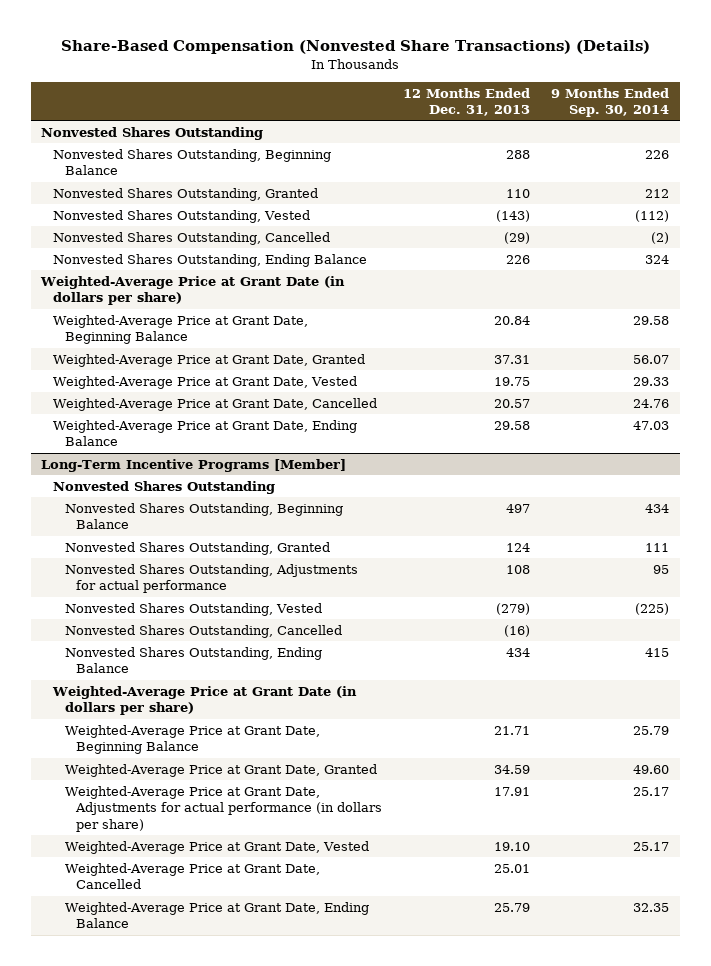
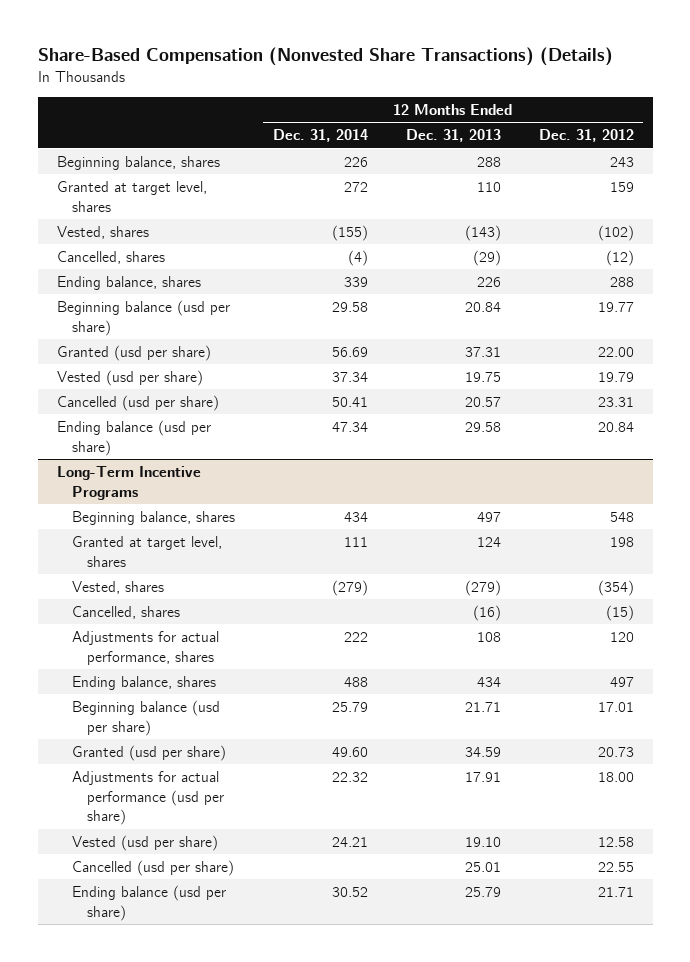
- | 12 Months Ended Dec. 31, 2013 | 9 Months Ended Sep. 30, 2014
+ | 12 Months Ended Dec. 31, 2014 | 12 Months Ended Dec. 31, 2013 | 12 Months Ended Dec. 31, 2012
- Nonvested Shares Outstanding
- Nonvested Shares Outstanding, Beginning Balance | 288 | 226
- Nonvested Shares Outstanding, Granted | 110 | 212
- Nonvested Shares Outstanding, Vested | (143) | (112)
- Nonvested Shares Outstanding, Cancelled | (29) | (2)
- Nonvested Shares Outstanding, Ending Balance | 226 | 324
- Weighted-Average Price at Grant Date (in dollars per share)
- Weighted-Average Price at Grant Date, Beginning Balance | 20.84 | 29.58
- Weighted-Average Price at Grant Date, Granted | 37.31 | 56.07
- Weighted-Average Price at Grant Date, Vested | 19.75 | 29.33
- Weighted-Average Price at Grant Date, Cancelled | 20.57 | 24.76
- Weighted-Average Price at Grant Date, Ending Balance | 29.58 | 47.03
- Long-Term Incentive Programs [Member]
- Nonvested Shares Outstanding
- Nonvested Shares Outstanding, Beginning Balance | 497 | 434
- Nonvested Shares Outstanding, Granted | 124 | 111
- Nonvested Shares Outstanding, Adjustments for actual performance | 108 | 95
- Nonvested Shares Outstanding, Vested | (279) | (225)
- Nonvested Shares Outstanding, Cancelled | (16) |
- Nonvested Shares Outstanding, Ending Balance | 434 | 415
- Weighted-Average Price at Grant Date (in dollars per share)
- Weighted-Average Price at Grant Date, Beginning Balance | 21.71 | 25.79
- Weighted-Average Price at Grant Date, Granted | 34.59 | 49.60
- Weighted-Average Price at Grant Date, Adjustments for actual performance (in dollars per share) | 17.91 | 25.17
- Weighted-Average Price at Grant Date, Vested | 19.10 | 25.17
- Weighted-Average Price at Grant Date, Cancelled | 25.01 |
- Weighted-Average Price at Grant Date, Ending Balance | 25.79 | 32.35
+ Beginning balance, shares | 226 | 288 | 243
+ Granted at target level, shares | 272 | 110 | 159
+ Vested, shares | (155) | (143) | (102)
+ Cancelled, shares | (4) | (29) | (12)
+ Ending balance, shares | 339 | 226 | 288
+ Beginning balance (usd per share) | 29.58 | 20.84 | 19.77
+ Granted (usd per share) | 56.69 | 37.31 | 22.00
+ Vested (usd per share) | 37.34 | 19.75 | 19.79
+ Cancelled (usd per share) | 50.41 | 20.57 | 23.31
+ Ending balance (usd per share) | 47.34 | 29.58 | 20.84
+ Long-Term Incentive Programs
+ Beginning balance, shares | 434 | 497 | 548
+ Granted at target level, shares | 111 | 124 | 198
+ Vested, shares | (279) | (279) | (354)
+ Cancelled, shares | | (16) | (15)
+ Adjustments for actual performance, shares | 222 | 108 | 120
+ Ending balance, shares | 488 | 434 | 497
+ Beginning balance (usd per share) | 25.79 | 21.71 | 17.01
+ Granted (usd per share) | 49.60 | 34.59 | 20.73
+ Adjustments for actual performance (usd per share) | 22.32 | 17.91 | 18.00
+ Vested (usd per share) | 24.21 | 19.10 | 12.58
+ Cancelled (usd per share) | | 25.01 | 22.55
+ Ending balance (usd per share) | 30.52 | 25.79 | 21.71

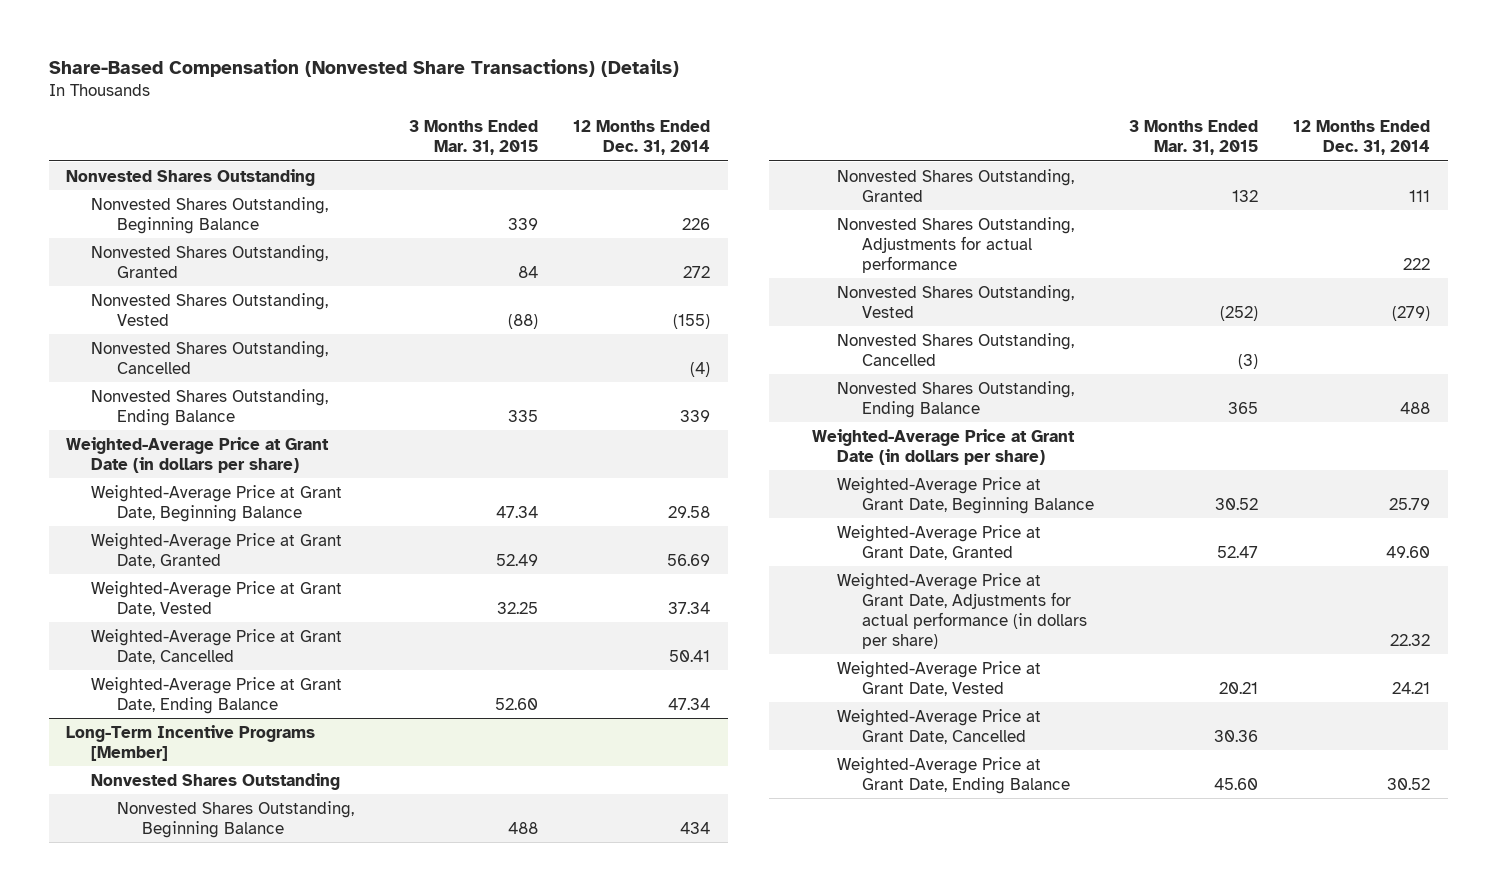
- | 12 Months Ended Dec. 31, 2014 | 12 Months Ended Dec. 31, 2013 | 12 Months Ended Dec. 31, 2012
+ | 3 Months Ended Mar. 31, 2015 | 12 Months Ended Dec. 31, 2014
- Beginning balance, shares | 226 | 288 | 243
- Granted at target level, shares | 272 | 110 | 159
- Vested, shares | (155) | (143) | (102)
- Cancelled, shares | (4) | (29) | (12)
- Ending balance, shares | 339 | 226 | 288
- Beginning balance (usd per share) | 29.58 | 20.84 | 19.77
- Granted (usd per share) | 56.69 | 37.31 | 22.00
- Vested (usd per share) | 37.34 | 19.75 | 19.79
- Cancelled (usd per share) | 50.41 | 20.57 | 23.31
- Ending balance (usd per share) | 47.34 | 29.58 | 20.84
- Long-Term Incentive Programs
- Beginning balance, shares | 434 | 497 | 548
- Granted at target level, shares | 111 | 124 | 198
- Vested, shares | (279) | (279) | (354)
- Cancelled, shares | | (16) | (15)
- Adjustments for actual performance, shares | 222 | 108 | 120
- Ending balance, shares | 488 | 434 | 497
- Beginning balance (usd per share) | 25.79 | 21.71 | 17.01
- Granted (usd per share) | 49.60 | 34.59 | 20.73
- Adjustments for actual performance (usd per share) | 22.32 | 17.91 | 18.00
- Vested (usd per share) | 24.21 | 19.10 | 12.58
- Cancelled (usd per share) | | 25.01 | 22.55
- Ending balance (usd per share) | 30.52 | 25.79 | 21.71
+ Nonvested Shares Outstanding
+ Nonvested Shares Outstanding, Beginning Balance | 339 | 226
+ Nonvested Shares Outstanding, Granted | 84 | 272
+ Nonvested Shares Outstanding, Vested | (88) | (155)
+ Nonvested Shares Outstanding, Cancelled | | (4)
+ Nonvested Shares Outstanding, Ending Balance | 335 | 339
+ Weighted-Average Price at Grant Date (in dollars per share)
+ Weighted-Average Price at Grant Date, Beginning Balance | 47.34 | 29.58
+ Weighted-Average Price at Grant Date, Granted | 52.49 | 56.69
+ Weighted-Average Price at Grant Date, Vested | 32.25 | 37.34
+ Weighted-Average Price at Grant Date, Cancelled | | 50.41
+ Weighted-Average Price at Grant Date, Ending Balance | 52.60 | 47.34
+ Long-Term Incentive Programs [Member]
+ Nonvested Shares Outstanding
+ Nonvested Shares Outstanding, Beginning Balance | 488 | 434
+ Nonvested Shares Outstanding, Granted | 132 | 111
+ Nonvested Shares Outstanding, Adjustments for actual performance | | 222
+ Nonvested Shares Outstanding, Vested | (252) | (279)
+ Nonvested Shares Outstanding, Cancelled | (3) |
+ Nonvested Shares Outstanding, Ending Balance | 365 | 488
+ Weighted-Average Price at Grant Date (in dollars per share)
+ Weighted-Average Price at Grant Date, Beginning Balance | 30.52 | 25.79
+ Weighted-Average Price at Grant Date, Granted | 52.47 | 49.60
+ Weighted-Average Price at Grant Date, Adjustments for actual performance (in dollars per share) | | 22.32
+ Weighted-Average Price at Grant Date, Vested | 20.21 | 24.21
+ Weighted-Average Price at Grant Date, Cancelled | 30.36 |
+ Weighted-Average Price at Grant Date, Ending Balance | 45.60 | 30.52

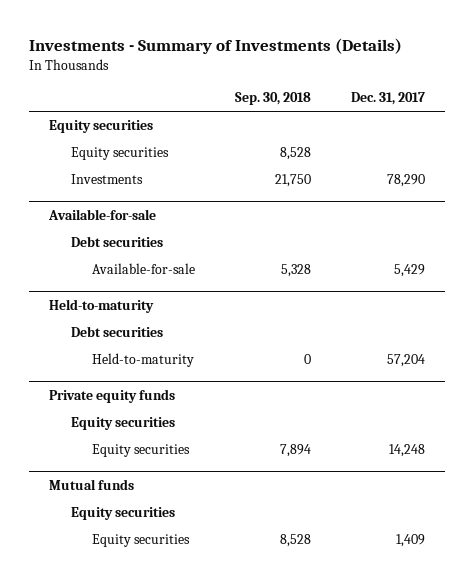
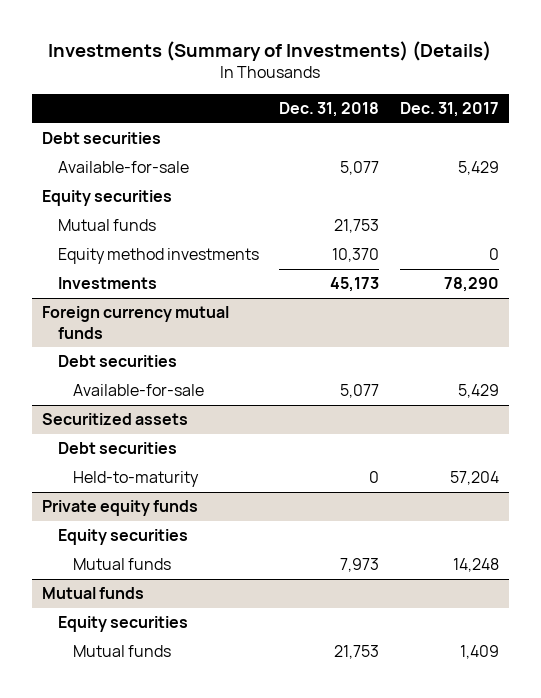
- Investments - Summary of Investments (Details)
+ Investments (Summary of Investments) (Details)
- | Sep. 30, 2018 | Dec. 31, 2017
+ | Dec. 31, 2018 | Dec. 31, 2017
- Equity securities
+ Debt securities
+ Available-for-sale | 5,077 | 5,429
+ Mutual funds | 21,753 |
+ Equity method investments | 10,370 | 0
- Available-for-sale
+ Foreign currency mutual funds
- Held-to-maturity
+ Securitized assets
@ Private equity funds
- Equity securities | 7,894 | 14,248
+ Mutual funds | 7,973 | 14,248
@ Mutual funds
- Equity securities | 8,528 | 1,409
+ Mutual funds | 21,753 | 1,409

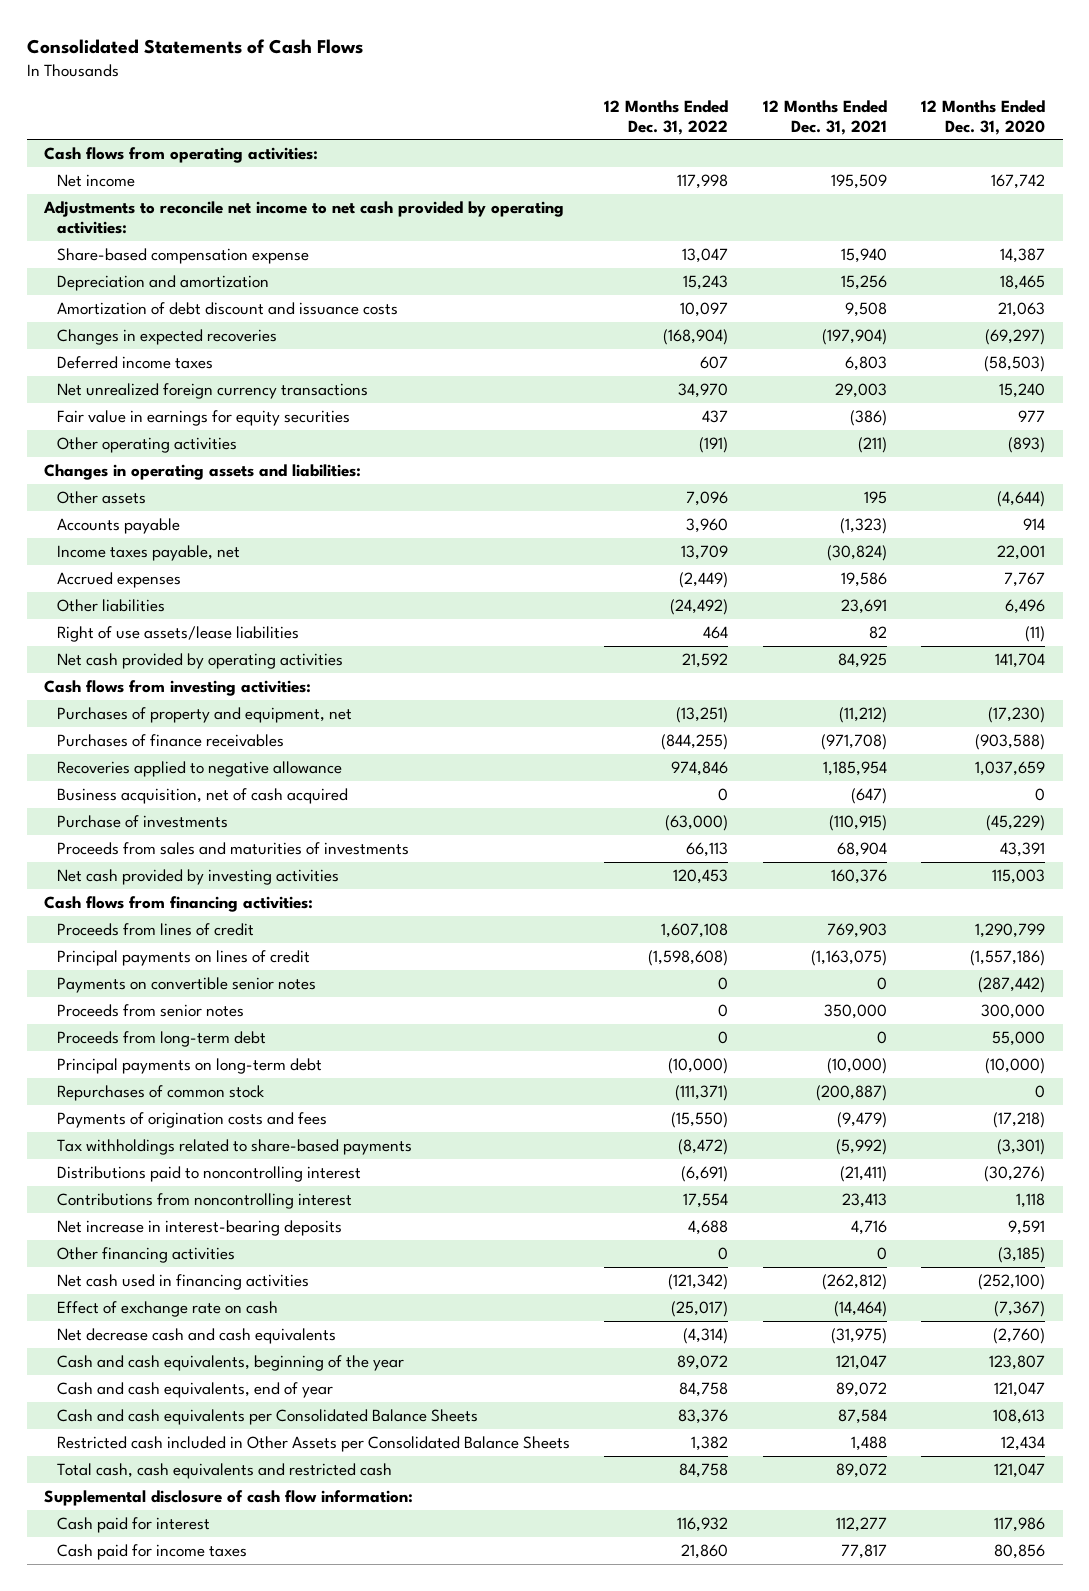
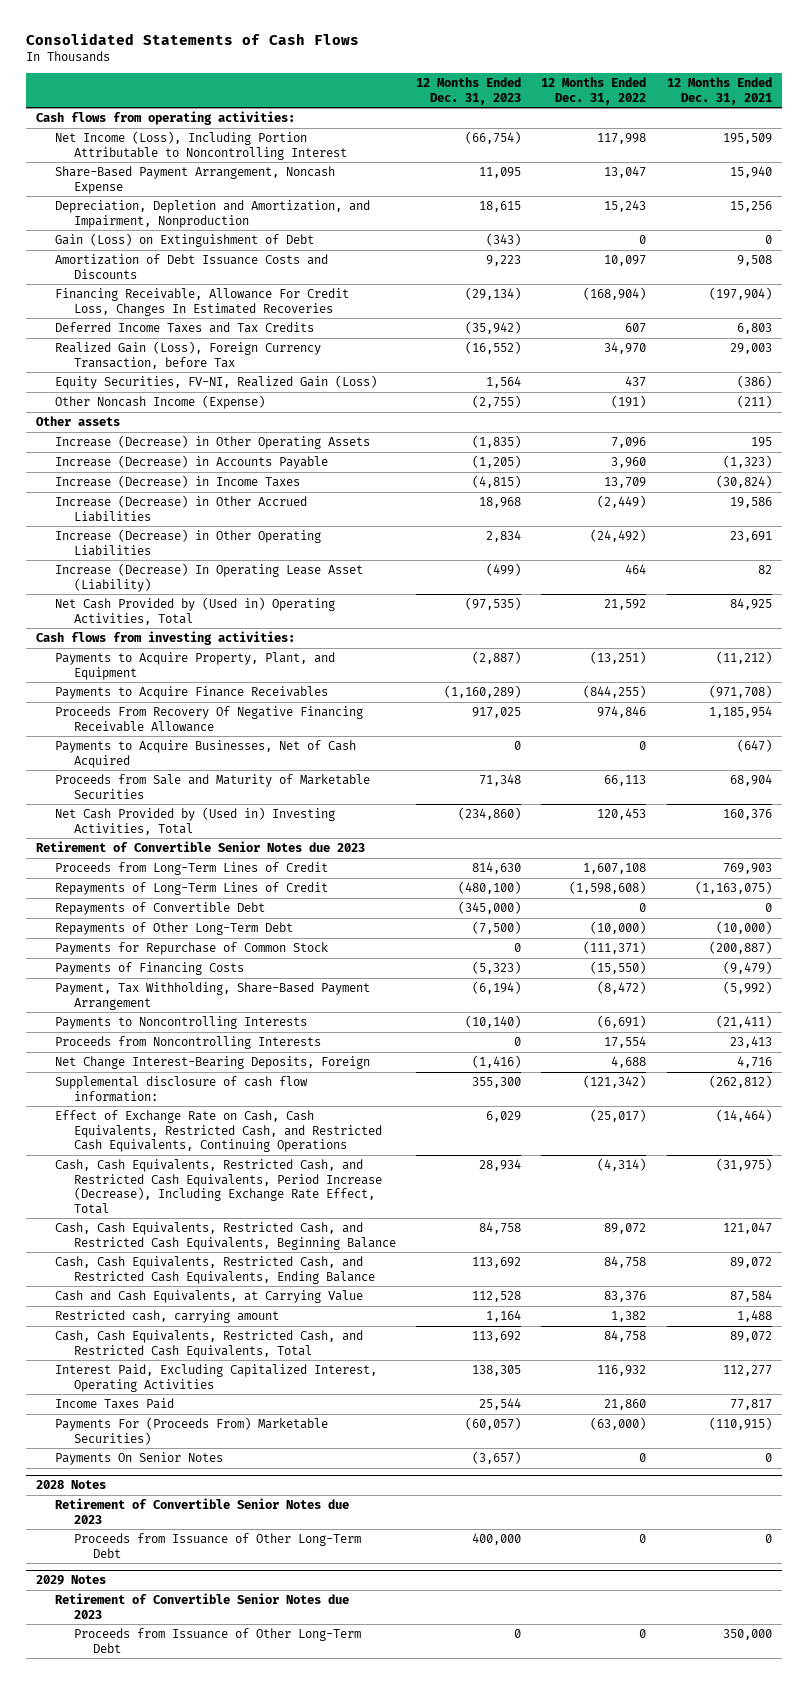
- | 12 Months Ended Dec. 31, 2022 | 12 Months Ended Dec. 31, 2021 | 12 Months Ended Dec. 31, 2020
+ | 12 Months Ended Dec. 31, 2023 | 12 Months Ended Dec. 31, 2022 | 12 Months Ended Dec. 31, 2021
- Net income | 117,998 | 195,509 | 167,742
- Adjustments to reconcile net income to net cash provided by operating activities:
- Share-based compensation expense | 13,047 | 15,940 | 14,387
- Depreciation and amortization | 15,243 | 15,256 | 18,465
- Amortization of debt discount and issuance costs | 10,097 | 9,508 | 21,063
- Changes in expected recoveries | (168,904) | (197,904) | (69,297)
- Deferred income taxes | 607 | 6,803 | (58,503)
- Net unrealized foreign currency transactions | 34,970 | 29,003 | 15,240
- Fair value in earnings for equity securities | 437 | (386) | 977
- Other operating activities | (191) | (211) | (893)
- Changes in operating assets and liabilities:
- Other assets | 7,096 | 195 | (4,644)
- Accounts payable | 3,960 | (1,323) | 914
- Income taxes payable, net | 13,709 | (30,824) | 22,001
- Accrued expenses | (2,449) | 19,586 | 7,767
- Other liabilities | (24,492) | 23,691 | 6,496
- Right of use assets/lease liabilities | 464 | 82 | (11)
- Net cash provided by operating activities | 21,592 | 84,925 | 141,704
+ Net Income (Loss), Including Portion Attributable to Noncontrolling Interest | (66,754) | 117,998 | 195,509
+ Share-Based Payment Arrangement, Noncash Expense | 11,095 | 13,047 | 15,940
+ Depreciation, Depletion and Amortization, and Impairment, Nonproduction | 18,615 | 15,243 | 15,256
+ Gain (Loss) on Extinguishment of Debt | (343) | 0 | 0
+ Amortization of Debt Issuance Costs and Discounts | 9,223 | 10,097 | 9,508
+ Financing Receivable, Allowance For Credit Loss, Changes In Estimated Recoveries | (29,134) | (168,904) | (197,904)
+ Deferred Income Taxes and Tax Credits | (35,942) | 607 | 6,803
+ Realized Gain (Loss), Foreign Currency Transaction, before Tax | (16,552) | 34,970 | 29,003
+ Equity Securities, FV-NI, Realized Gain (Loss) | 1,564 | 437 | (386)
+ Other Noncash Income (Expense) | (2,755) | (191) | (211)
+ Other assets
+ Increase (Decrease) in Other Operating Assets | (1,835) | 7,096 | 195
+ Increase (Decrease) in Accounts Payable | (1,205) | 3,960 | (1,323)
+ Increase (Decrease) in Income Taxes | (4,815) | 13,709 | (30,824)
+ Increase (Decrease) in Other Accrued Liabilities | 18,968 | (2,449) | 19,586
+ Increase (Decrease) in Other Operating Liabilities | 2,834 | (24,492) | 23,691
+ Increase (Decrease) In Operating Lease Asset (Liability) | (499) | 464 | 82
+ Net Cash Provided by (Used in) Operating Activities, Total | (97,535) | 21,592 | 84,925
- Purchases of property and equipment, net | (13,251) | (11,212) | (17,230)
- Purchases of finance receivables | (844,255) | (971,708) | (903,588)
- Recoveries applied to negative allowance | 974,846 | 1,185,954 | 1,037,659
- Business acquisition, net of cash acquired | 0 | (647) | 0
- Purchase of investments | (63,000) | (110,915) | (45,229)
- Proceeds from sales and maturities of investments | 66,113 | 68,904 | 43,391
- Net cash provided by investing activities | 120,453 | 160,376 | 115,003
- Cash flows from financing activities:
- Proceeds from lines of credit | 1,607,108 | 769,903 | 1,290,799
- Principal payments on lines of credit | (1,598,608) | (1,163,075) | (1,557,186)
- Payments on convertible senior notes | 0 | 0 | (287,442)
- Proceeds from senior notes | 0 | 350,000 | 300,000
- Proceeds from long-term debt | 0 | 0 | 55,000
- Principal payments on long-term debt | (10,000) | (10,000) | (10,000)
- Repurchases of common stock | (111,371) | (200,887) | 0
- Payments of origination costs and fees | (15,550) | (9,479) | (17,218)
- Tax withholdings related to share-based payments | (8,472) | (5,992) | (3,301)
- Distributions paid to noncontrolling interest | (6,691) | (21,411) | (30,276)
- Contributions from noncontrolling interest | 17,554 | 23,413 | 1,118
- Net increase in interest-bearing deposits | 4,688 | 4,716 | 9,591
- Other financing activities | 0 | 0 | (3,185)
- Net cash used in financing activities | (121,342) | (262,812) | (252,100)
- Effect of exchange rate on cash | (25,017) | (14,464) | (7,367)
- Net decrease cash and cash equivalents | (4,314) | (31,975) | (2,760)
- Cash and cash equivalents, beginning of the year | 89,072 | 121,047 | 123,807
- Cash and cash equivalents, end of year | 84,758 | 89,072 | 121,047
- Cash and cash equivalents per Consolidated Balance Sheets | 83,376 | 87,584 | 108,613
- Restricted cash included in Other Assets per Consolidated Balance Sheets | 1,382 | 1,488 | 12,434
- Total cash, cash equivalents and restricted cash | 84,758 | 89,072 | 121,047
- Supplemental disclosure of cash flow information:
- Cash paid for interest | 116,932 | 112,277 | 117,986
- Cash paid for income taxes | 21,860 | 77,817 | 80,856
+ Payments to Acquire Property, Plant, and Equipment | (2,887) | (13,251) | (11,212)
+ Payments to Acquire Finance Receivables | (1,160,289) | (844,255) | (971,708)
+ Proceeds From Recovery Of Negative Financing Receivable Allowance | 917,025 | 974,846 | 1,185,954
+ Payments to Acquire Businesses, Net of Cash Acquired | 0 | 0 | (647)
+ Proceeds from Sale and Maturity of Marketable Securities | 71,348 | 66,113 | 68,904
+ Net Cash Provided by (Used in) Investing Activities, Total | (234,860) | 120,453 | 160,376
+ Retirement of Convertible Senior Notes due 2023
+ Proceeds from Long-Term Lines of Credit | 814,630 | 1,607,108 | 769,903
+ Repayments of Long-Term Lines of Credit | (480,100) | (1,598,608) | (1,163,075)
+ Repayments of Convertible Debt | (345,000) | 0 | 0
+ Repayments of Other Long-Term Debt | (7,500) | (10,000) | (10,000)
+ Payments for Repurchase of Common Stock | 0 | (111,371) | (200,887)
+ Payments of Financing Costs | (5,323) | (15,550) | (9,479)
+ Payment, Tax Withholding, Share-Based Payment Arrangement | (6,194) | (8,472) | (5,992)
+ Payments to Noncontrolling Interests | (10,140) | (6,691) | (21,411)
+ Proceeds from Noncontrolling Interests | 0 | 17,554 | 23,413
+ Net Change Interest-Bearing Deposits, Foreign | (1,416) | 4,688 | 4,716
+ Supplemental disclosure of cash flow information: | 355,300 | (121,342) | (262,812)
+ Effect of Exchange Rate on Cash, Cash Equivalents, Restricted Cash, and Restricted Cash Equivalents, Continuing Operations | 6,029 | (25,017) | (14,464)
+ Cash, Cash Equivalents, Restricted Cash, and Restricted Cash Equivalents, Period Increase (Decrease), Including Exchange Rate Effect, Total | 28,934 | (4,314) | (31,975)
+ Cash, Cash Equivalents, Restricted Cash, and Restricted Cash Equivalents, Beginning Balance | 84,758 | 89,072 | 121,047
+ Cash, Cash Equivalents, Restricted Cash, and Restricted Cash Equivalents, Ending Balance | 113,692 | 84,758 | 89,072
+ Cash and Cash Equivalents, at Carrying Value | 112,528 | 83,376 | 87,584
+ Restricted cash, carrying amount | 1,164 | 1,382 | 1,488
+ Cash, Cash Equivalents, Restricted Cash, and Restricted Cash Equivalents, Total | 113,692 | 84,758 | 89,072
+ Interest Paid, Excluding Capitalized Interest, Operating Activities | 138,305 | 116,932 | 112,277
+ Income Taxes Paid | 25,544 | 21,860 | 77,817
+ Payments For (Proceeds From) Marketable Securities) | (60,057) | (63,000) | (110,915)
+ Payments On Senior Notes | (3,657) | 0 | 0
+ 2028 Notes
+ Retirement of Convertible Senior Notes due 2023
+ Proceeds from Issuance of Other Long-Term Debt | 400,000 | 0 | 0
+ 2029 Notes
+ Retirement of Convertible Senior Notes due 2023
+ Proceeds from Issuance of Other Long-Term Debt | 0 | 0 | 350,000

